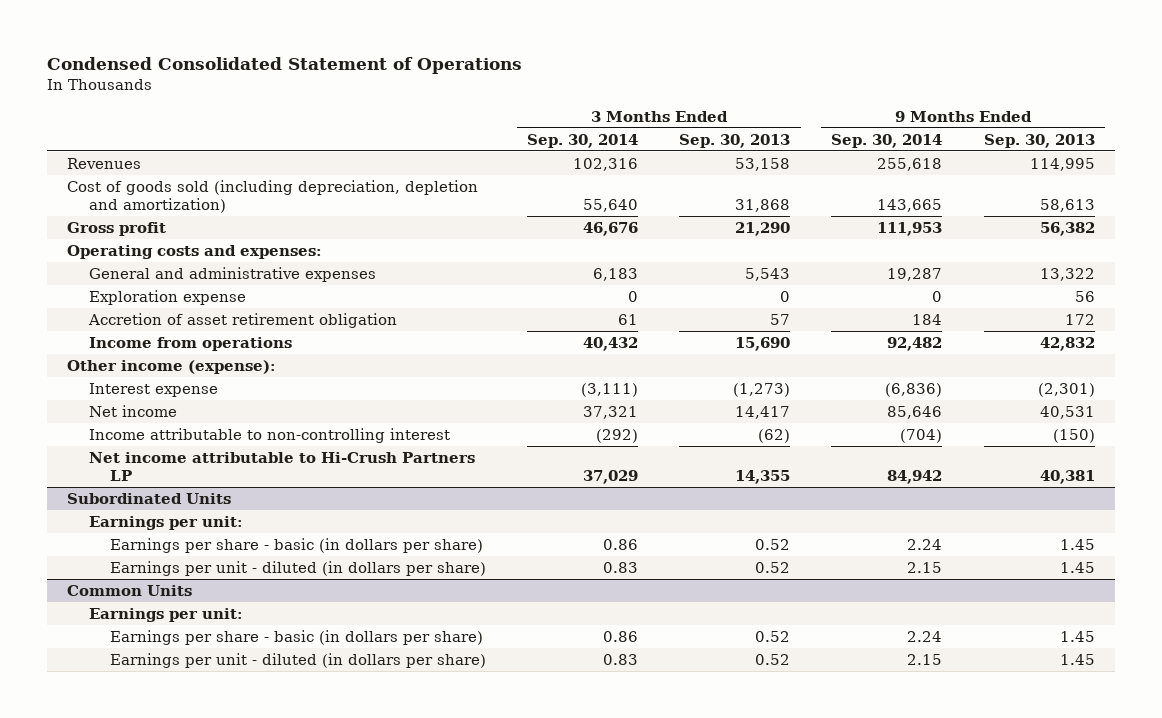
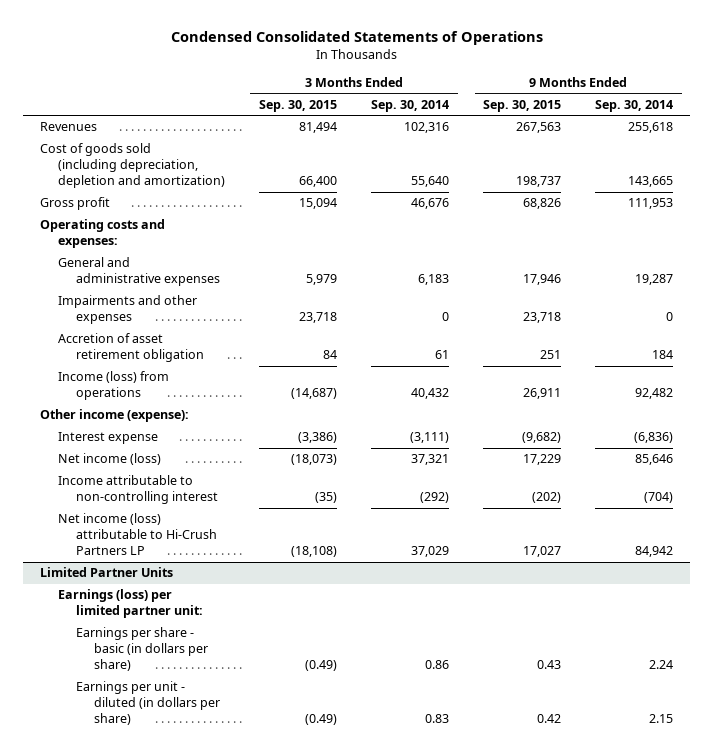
- Condensed Consolidated Statement of Operations
+ Condensed Consolidated Statements of Operations
- | 3 Months Ended Sep. 30, 2014 | 3 Months Ended Sep. 30, 2013 | 9 Months Ended Sep. 30, 2014 | 9 Months Ended Sep. 30, 2013
+ | 3 Months Ended Sep. 30, 2015 | 3 Months Ended Sep. 30, 2014 | 9 Months Ended Sep. 30, 2015 | 9 Months Ended Sep. 30, 2014
- Exploration expense | 0 | 0 | 0 | 56
+ Impairments and other expenses | 23,718 | 0 | 23,718 | 0
- Income from operations | 40,432 | 15,690 | 92,482 | 42,832
+ Income (loss) from operations | (14,687) | 40,432 | 26,911 | 92,482
- Net income | 37,321 | 14,417 | 85,646 | 40,531
+ Net income (loss) | (18,073) | 37,321 | 17,229 | 85,646
- Net income attributable to Hi-Crush Partners LP | 37,029 | 14,355 | 84,942 | 40,381
- Subordinated Units
- Earnings per unit:
- Earnings per share - basic (in dollars per share) | 0.86 | 0.52 | 2.24 | 1.45
- Earnings per unit - diluted (in dollars per share) | 0.83 | 0.52 | 2.15 | 1.45
- Common Units
- Earnings per unit:
+ Net income (loss) attributable to Hi-Crush Partners LP | (18,108) | 37,029 | 17,027 | 84,942
+ Limited Partner Units
+ Earnings (loss) per limited partner unit:

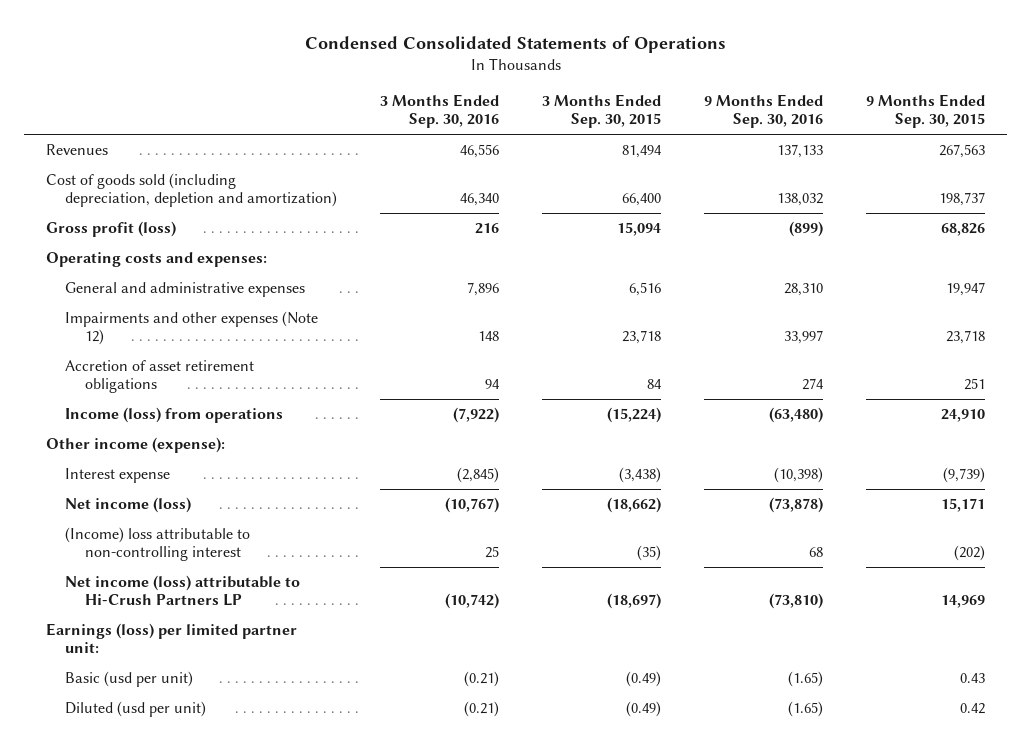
- | 3 Months Ended Sep. 30, 2015 | 3 Months Ended Sep. 30, 2014 | 9 Months Ended Sep. 30, 2015 | 9 Months Ended Sep. 30, 2014
+ | 3 Months Ended Sep. 30, 2016 | 3 Months Ended Sep. 30, 2015 | 9 Months Ended Sep. 30, 2016 | 9 Months Ended Sep. 30, 2015
- Gross profit | 15,094 | 46,676 | 68,826 | 111,953
+ Gross profit (loss) | 216 | 15,094 | (899) | 68,826
- General and administrative expenses | 5,979 | 6,183 | 17,946 | 19,287
- Impairments and other expenses | 23,718 | 0 | 23,718 | 0
- Accretion of asset retirement obligation | 84 | 61 | 251 | 184
- Income (loss) from operations | (14,687) | 40,432 | 26,911 | 92,482
+ General and administrative expenses | 7,896 | 6,516 | 28,310 | 19,947
+ Impairments and other expenses (Note 12) | 148 | 23,718 | 33,997 | 23,718
+ Accretion of asset retirement obligations | 94 | 84 | 274 | 251
+ Income (loss) from operations | (7,922) | (15,224) | (63,480) | 24,910
- Interest expense | (3,386) | (3,111) | (9,682) | (6,836)
- Net income (loss) | (18,073) | 37,321 | 17,229 | 85,646
- Income attributable to non-controlling interest | (35) | (292) | (202) | (704)
- Net income (loss) attributable to Hi-Crush Partners LP | (18,108) | 37,029 | 17,027 | 84,942
- Limited Partner Units
+ Interest expense | (2,845) | (3,438) | (10,398) | (9,739)
+ Net income (loss) | (10,767) | (18,662) | (73,878) | 15,171
+ (Income) loss attributable to non-controlling interest | 25 | (35) | 68 | (202)
+ Net income (loss) attributable to Hi-Crush Partners LP | (10,742) | (18,697) | (73,810) | 14,969
- Earnings per share - basic (in dollars per share) | (0.49) | 0.86 | 0.43 | 2.24
- Earnings per unit - diluted (in dollars per share) | (0.49) | 0.83 | 0.42 | 2.15
+ Basic (usd per unit) | (0.21) | (0.49) | (1.65) | 0.43
+ Diluted (usd per unit) | (0.21) | (0.49) | (1.65) | 0.42

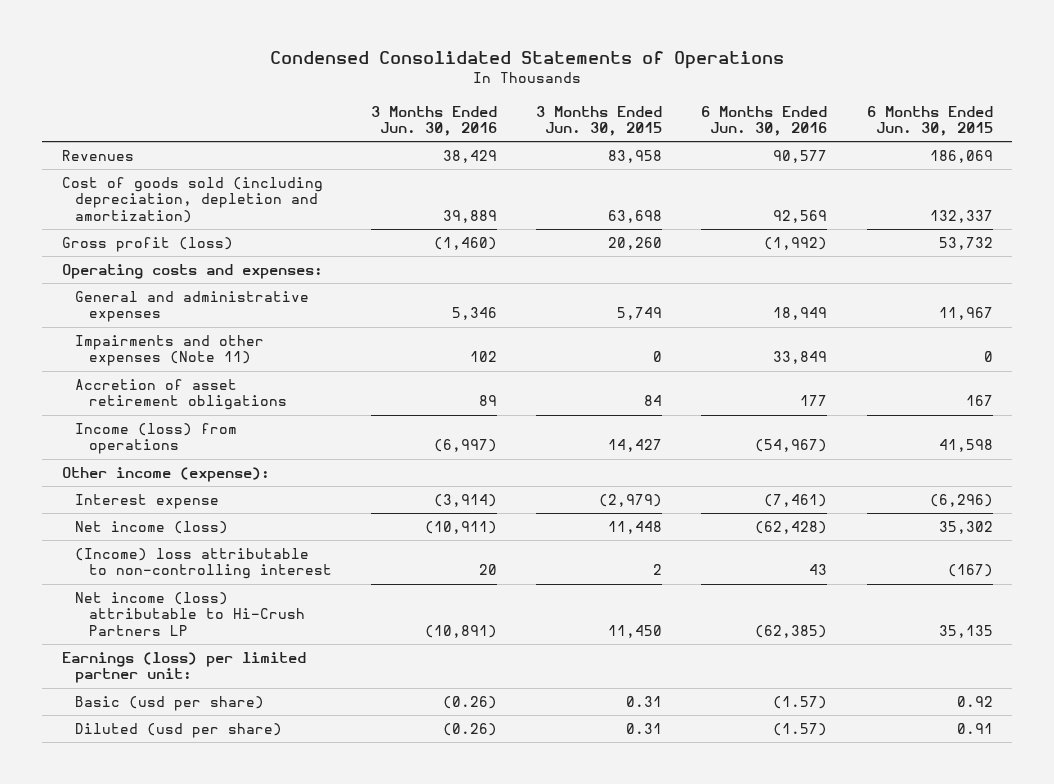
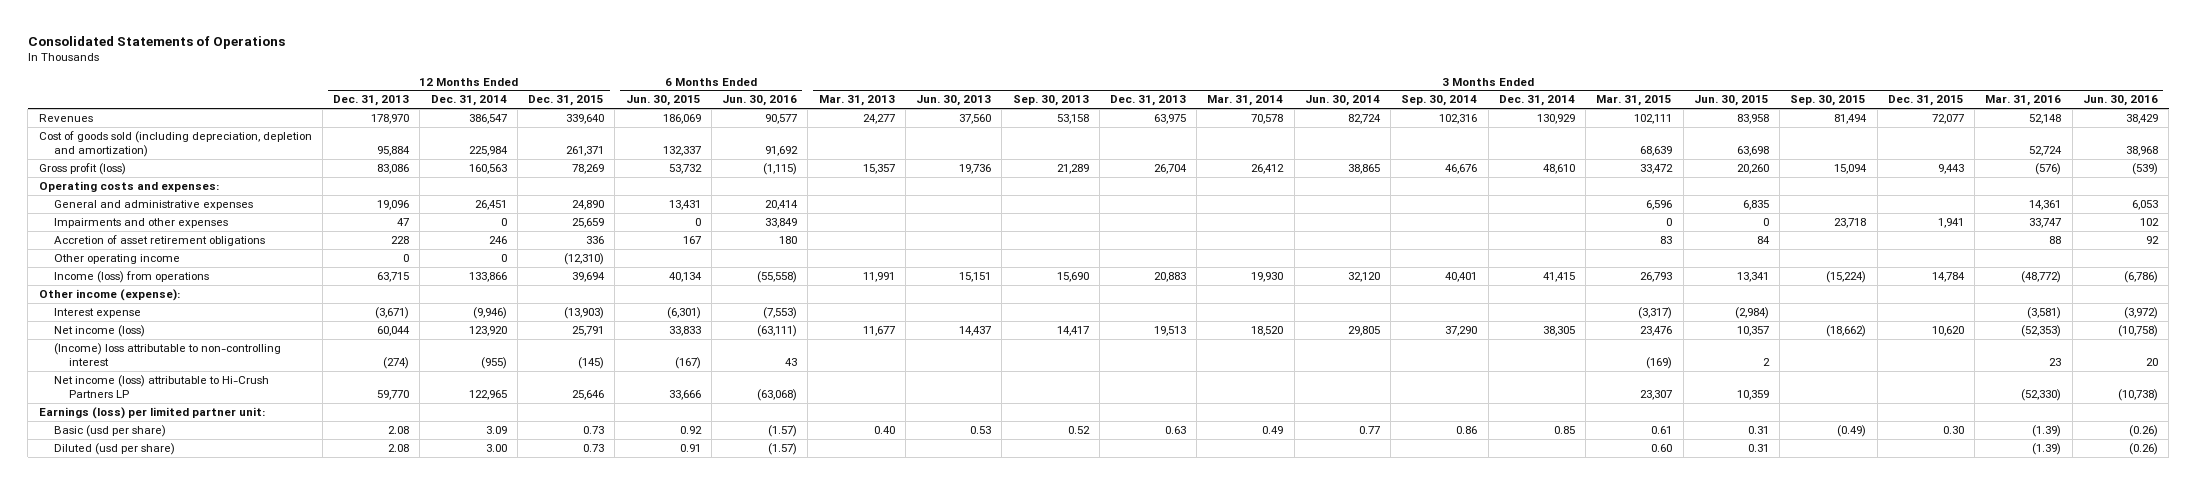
- Condensed Consolidated Statements of Operations
+ Consolidated Statements of Operations
- | 3 Months Ended Jun. 30, 2016 | 3 Months Ended Jun. 30, 2015 | 6 Months Ended Jun. 30, 2016 | 6 Months Ended Jun. 30, 2015
+ | 12 Months Ended Dec. 31, 2013 | 12 Months Ended Dec. 31, 2014 | 12 Months Ended Dec. 31, 2015 | 6 Months Ended Jun. 30, 2015 | 6 Months Ended Jun. 30, 2016 | 3 Months Ended Mar. 31, 2013 | 3 Months Ended Jun. 30, 2013 | 3 Months Ended Sep. 30, 2013 | 3 Months Ended Dec. 31, 2013 | 3 Months Ended Mar. 31, 2014 | 3 Months Ended Jun. 30, 2014 | 3 Months Ended Sep. 30, 2014 | 3 Months Ended Dec. 31, 2014 | 3 Months Ended Mar. 31, 2015 | 3 Months Ended Jun. 30, 2015 | 3 Months Ended Sep. 30, 2015 | 3 Months Ended Dec. 31, 2015 | 3 Months Ended Mar. 31, 2016 | 3 Months Ended Jun. 30, 2016
- Cost of goods sold (including depreciation, depletion and amortization) | 39,889 | 63,698 | 92,569 | 132,337
- Gross profit (loss) | (1,460) | 20,260 | (1,992) | 53,732
+ Cost of goods sold (including depreciation, depletion and amortization) | 95,884 | 225,984 | 261,371 | 132,337 | 91,692 | | | | | | | | | 68,639 | 63,698 | | | 52,724 | 38,968
+ Gross profit (loss) | 83,086 | 160,563 | 78,269 | 53,732 | (1,115) | 15,357 | 19,736 | 21,289 | 26,704 | 26,412 | 38,865 | 46,676 | 48,610 | 33,472 | 20,260 | 15,094 | 9,443 | (576) | (539)
- General and administrative expenses | 5,346 | 5,749 | 18,949 | 11,967
- Impairments and other expenses (Note 11) | 102 | 0 | 33,849 | 0
- Accretion of asset retirement obligations | 89 | 84 | 177 | 167
- Income (loss) from operations | (6,997) | 14,427 | (54,967) | 41,598
+ General and administrative expenses | 19,096 | 26,451 | 24,890 | 13,431 | 20,414 | | | | | | | | | 6,596 | 6,835 | | | 14,361 | 6,053
+ Impairments and other expenses | 47 | 0 | 25,659 | 0 | 33,849 | | | | | | | | | 0 | 0 | 23,718 | 1,941 | 33,747 | 102
+ Accretion of asset retirement obligations | 228 | 246 | 336 | 167 | 180 | | | | | | | | | 83 | 84 | | | 88 | 92
+ Other operating income | 0 | 0 | (12,310) | | | | | | | | | | | | | | | |
+ Income (loss) from operations | 63,715 | 133,866 | 39,694 | 40,134 | (55,558) | 11,991 | 15,151 | 15,690 | 20,883 | 19,930 | 32,120 | 40,401 | 41,415 | 26,793 | 13,341 | (15,224) | 14,784 | (48,772) | (6,786)
- Interest expense | (3,914) | (2,979) | (7,461) | (6,296)
- Net income (loss) | (10,911) | 11,448 | (62,428) | 35,302
+ Interest expense | (3,671) | (9,946) | (13,903) | (6,301) | (7,553) | | | | | | | | | (3,317) | (2,984) | | | (3,581) | (3,972)
+ Net income (loss) | 60,044 | 123,920 | 25,791 | 33,833 | (63,111) | 11,677 | 14,437 | 14,417 | 19,513 | 18,520 | 29,805 | 37,290 | 38,305 | 23,476 | 10,357 | (18,662) | 10,620 | (52,353) | (10,758)
- Net income (loss) attributable to Hi-Crush Partners LP | (10,891) | 11,450 | (62,385) | 35,135
+ Net income (loss) attributable to Hi-Crush Partners LP | 59,770 | 122,965 | 25,646 | 33,666 | (63,068) | | | | | | | | | 23,307 | 10,359 | | | (52,330) | (10,738)

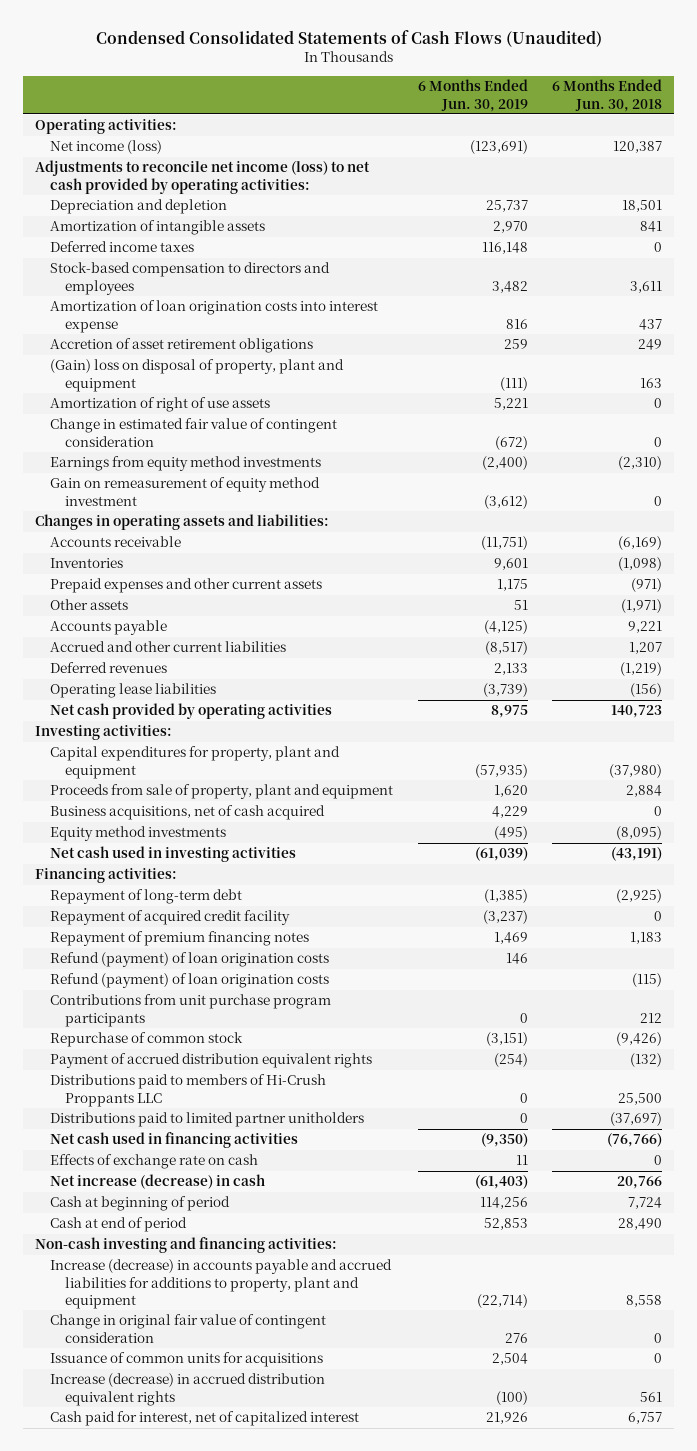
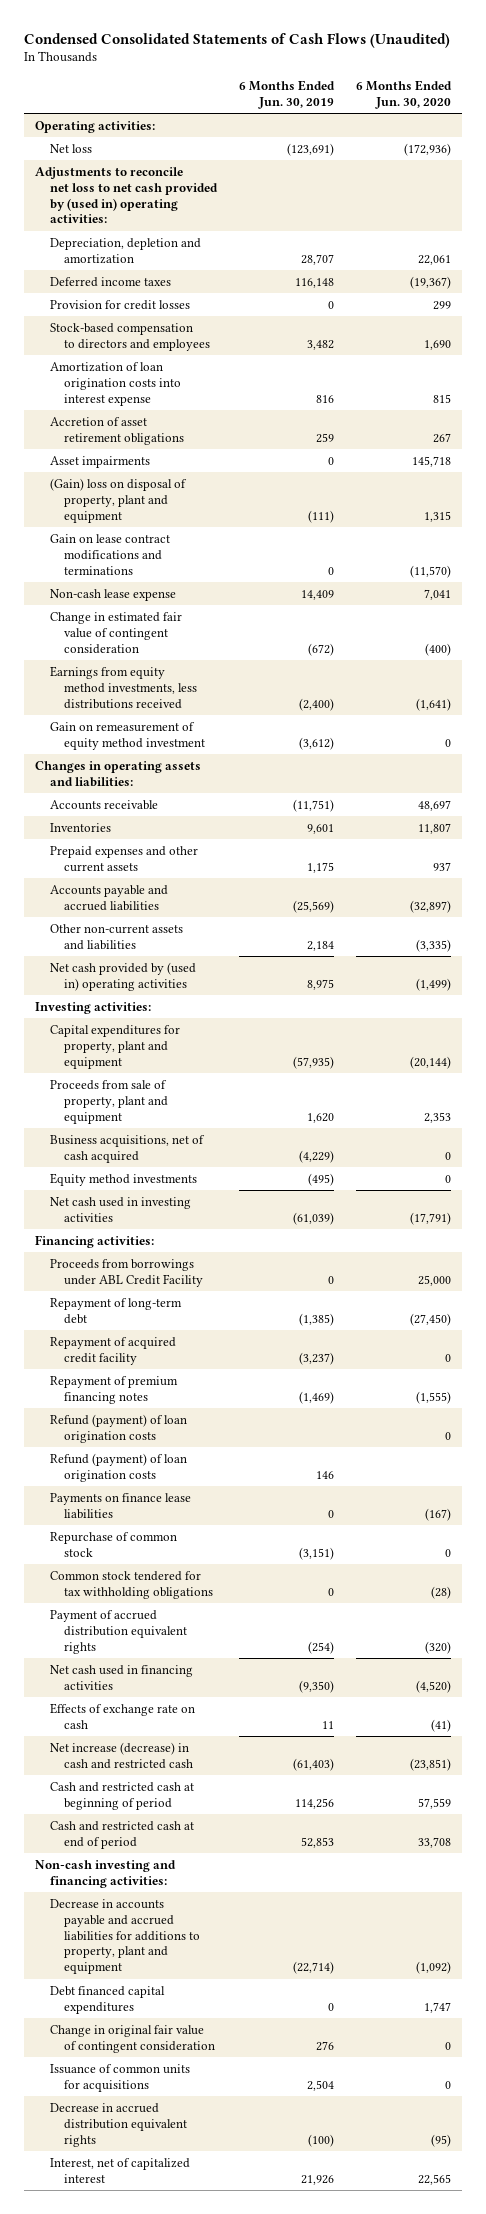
- | 6 Months Ended Jun. 30, 2019 | 6 Months Ended Jun. 30, 2018
+ | 6 Months Ended Jun. 30, 2019 | 6 Months Ended Jun. 30, 2020
- Net income (loss) | (123,691) | 120,387
- Adjustments to reconcile net income (loss) to net cash provided by operating activities:
- Depreciation and depletion | 25,737 | 18,501
- Amortization of intangible assets | 2,970 | 841
+ Net loss | (123,691) | (172,936)
+ Adjustments to reconcile net loss to net cash provided by (used in) operating activities:
+ Depreciation, depletion and amortization | 28,707 | 22,061
+ Provision for credit losses | 0 | 299
+ Asset impairments | 0 | 145,718
- Amortization of right of use assets | 5,221 | 0
+ Gain on lease contract modifications and terminations | 0 | (11,570)
+ Non-cash lease expense | 14,409 | 7,041
- Earnings from equity method investments | (2,400) | (2,310)
+ Earnings from equity method investments, less distributions received | (2,400) | (1,641)
- Other assets | 51 | (1,971)
- Accounts payable | (4,125) | 9,221
- Accrued and other current liabilities | (8,517) | 1,207
- Deferred revenues | 2,133 | (1,219)
- Operating lease liabilities | (3,739) | (156)
- Net cash provided by operating activities | 8,975 | 140,723
+ Accounts payable and accrued liabilities | (25,569) | (32,897)
+ Other non-current assets and liabilities | 2,184 | (3,335)
+ Net cash provided by (used in) operating activities | 8,975 | (1,499)
- Business acquisitions, net of cash acquired | 4,229 | 0
+ Business acquisitions, net of cash acquired | (4,229) | 0
+ Proceeds from borrowings under ABL Credit Facility | 0 | 25,000
- Repayment of premium financing notes | 1,469 | 1,183
+ Repayment of premium financing notes | (1,469) | (1,555)
- Contributions from unit purchase program participants | 0 | 212
moved down: Refund (payment) of loan origination costs | 146 |
+ Payments on finance lease liabilities | 0 | (167)
+ Common stock tendered for tax withholding obligations | 0 | (28)
- Distributions paid to members of Hi-Crush Proppants LLC | 0 | 25,500
- Distributions paid to limited partner unitholders | 0 | (37,697)
- Net increase (decrease) in cash | (61,403) | 20,766
- Cash at beginning of period | 114,256 | 7,724
- Cash at end of period | 52,853 | 28,490
+ Net increase (decrease) in cash and restricted cash | (61,403) | (23,851)
+ Cash and restricted cash at beginning of period | 114,256 | 57,559
+ Cash and restricted cash at end of period | 52,853 | 33,708
- Increase (decrease) in accounts payable and accrued liabilities for additions to property, plant and equipment | (22,714) | 8,558
+ Decrease in accounts payable and accrued liabilities for additions to property, plant and equipment | (22,714) | (1,092)
+ Debt financed capital expenditures | 0 | 1,747
- Increase (decrease) in accrued distribution equivalent rights | (100) | 561
- Cash paid for interest, net of capitalized interest | 21,926 | 6,757
+ Decrease in accrued distribution equivalent rights | (100) | (95)
+ Interest, net of capitalized interest | 21,926 | 22,565

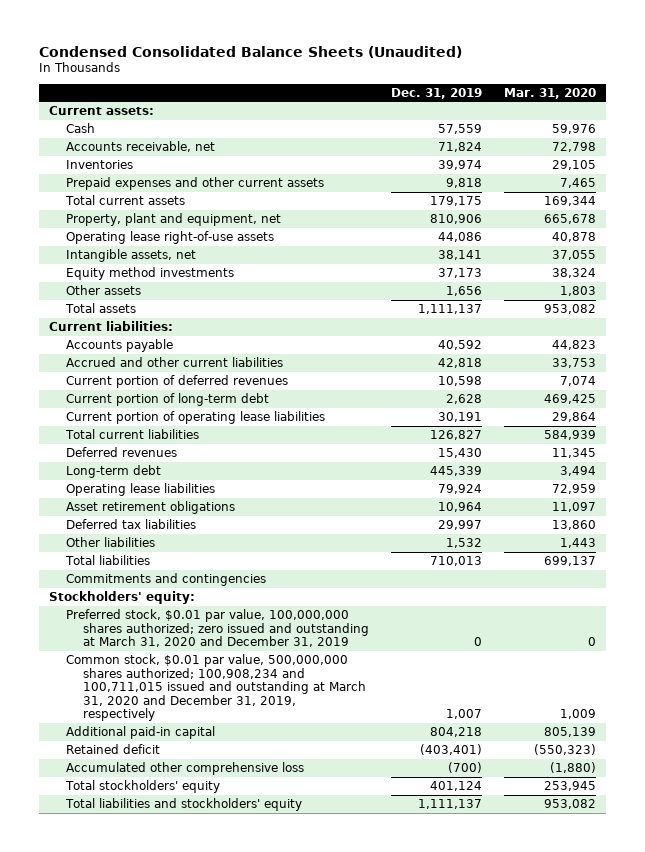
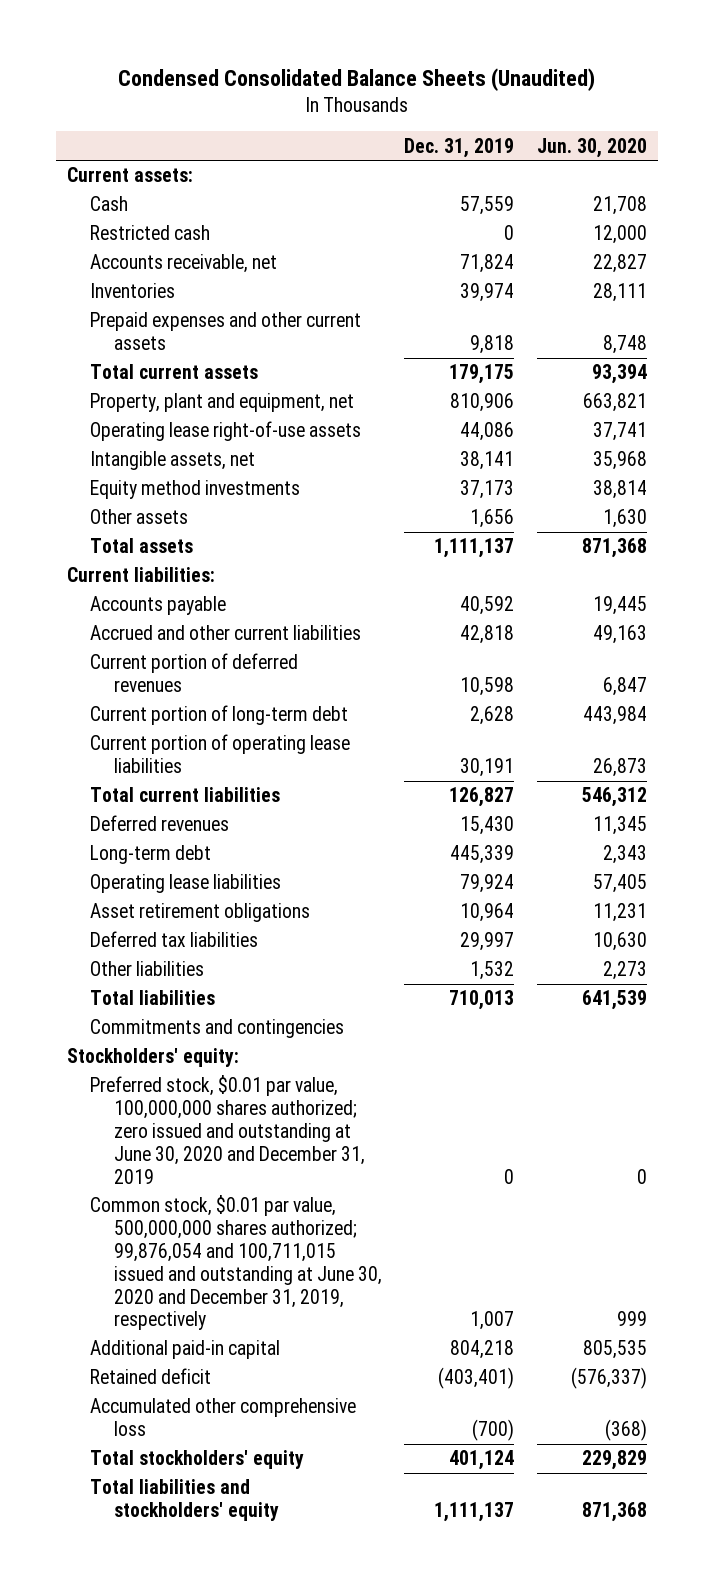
- | Dec. 31, 2019 | Mar. 31, 2020
+ | Dec. 31, 2019 | Jun. 30, 2020
+ Restricted cash | 0 | 12,000
- Preferred stock, $0.01 par value, 100,000,000 shares authorized; zero issued and outstanding at March 31, 2020 and December 31, 2019 | 0 | 0
- Common stock, $0.01 par value, 500,000,000 shares authorized; 100,908,234 and 100,711,015 issued and outstanding at March 31, 2020 and December 31, 2019, respectively | 1,007 | 1,009
+ Preferred stock, $0.01 par value, 100,000,000 shares authorized; zero issued and outstanding at June 30, 2020 and December 31, 2019 | 0 | 0
+ Common stock, $0.01 par value, 500,000,000 shares authorized; 99,876,054 and 100,711,015 issued and outstanding at June 30, 2020 and December 31, 2019, respectively | 1,007 | 999

